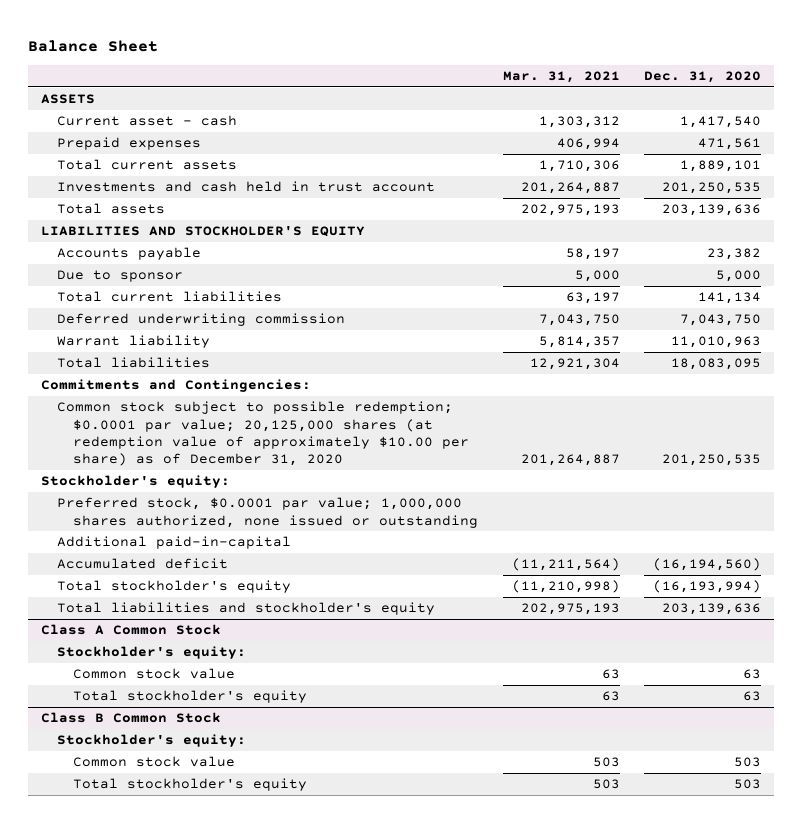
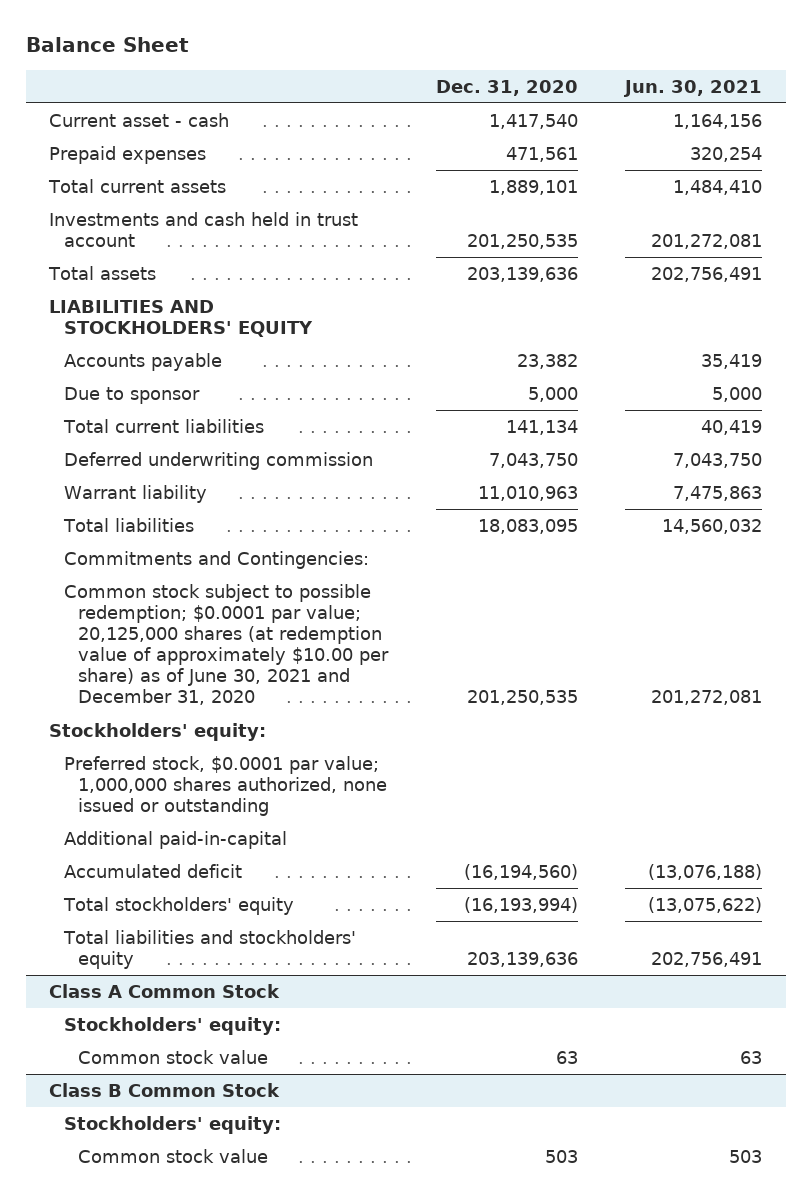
- | Mar. 31, 2021 | Dec. 31, 2020
+ | Dec. 31, 2020 | Jun. 30, 2021
- ASSETS
- LIABILITIES AND STOCKHOLDER'S EQUITY
+ LIABILITIES AND STOCKHOLDERS' EQUITY
- Common stock subject to possible redemption; $0.0001 par value; 20,125,000 shares (at redemption value of approximately $10.00 per share) as of December 31, 2020 | 201,264,887 | 201,250,535
- Stockholder's equity:
+ Common stock subject to possible redemption; $0.0001 par value; 20,125,000 shares (at redemption value of approximately $10.00 per share) as of June 30, 2021 and December 31, 2020 | 201,250,535 | 201,272,081
+ Stockholders' equity:
- Total stockholder's equity | (11,210,998) | (16,193,994)
- Total liabilities and stockholder's equity | 202,975,193 | 203,139,636
+ Total stockholders' equity | (16,193,994) | (13,075,622)
+ Total liabilities and stockholders' equity | 203,139,636 | 202,756,491
@ Class A Common Stock
- Stockholder's equity:
+ Stockholders' equity:
- Total stockholder's equity | 63 | 63
@ Class B Common Stock
- Stockholder's equity:
+ Stockholders' equity:
- Total stockholder's equity | 503 | 503

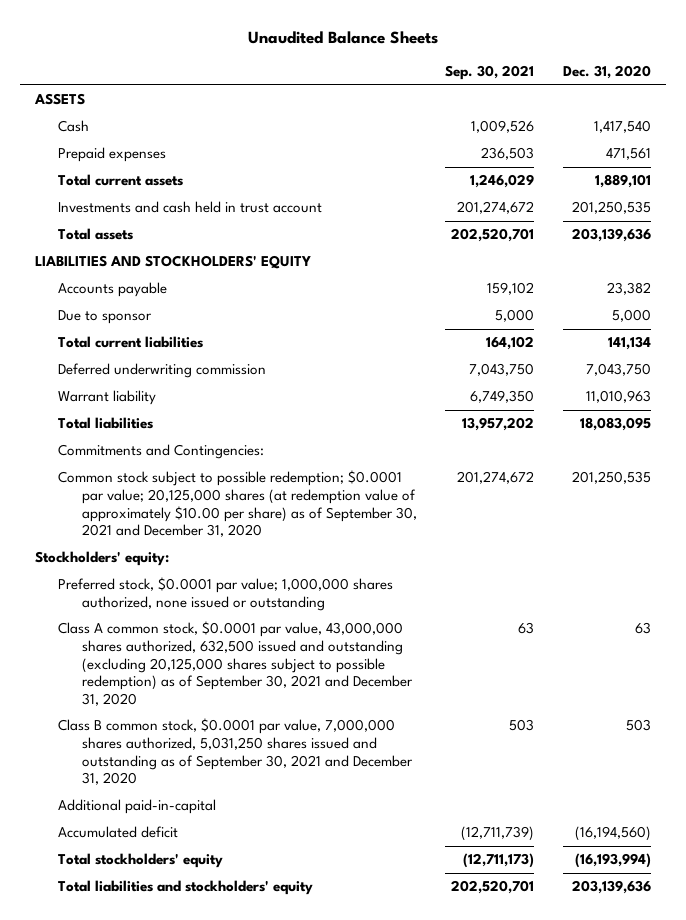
- Balance Sheet
+ Unaudited Balance Sheets
- | Dec. 31, 2020 | Jun. 30, 2021
+ | Sep. 30, 2021 | Dec. 31, 2020
- Current asset - cash | 1,417,540 | 1,164,156
+ ASSETS
+ Cash | 1,009,526 | 1,417,540
- Common stock subject to possible redemption; $0.0001 par value; 20,125,000 shares (at redemption value of approximately $10.00 per share) as of June 30, 2021 and December 31, 2020 | 201,250,535 | 201,272,081
+ Common stock subject to possible redemption; $0.0001 par value; 20,125,000 shares (at redemption value of approximately $10.00 per share) as of September 30, 2021 and December 31, 2020 | 201,274,672 | 201,250,535
+ Class A common stock, $0.0001 par value, 43,000,000 shares authorized, 632,500 issued and outstanding (excluding 20,125,000 shares subject to possible redemption) as of September 30, 2021 and December 31, 2020 | 63 | 63
+ Class B common stock, $0.0001 par value, 7,000,000 shares authorized, 5,031,250 shares issued and outstanding as of September 30, 2021 and December 31, 2020 | 503 | 503
- Class A Common Stock
- Stockholders' equity:
- Common stock value | 63 | 63
- Class B Common Stock
- Stockholders' equity:
- Common stock value | 503 | 503

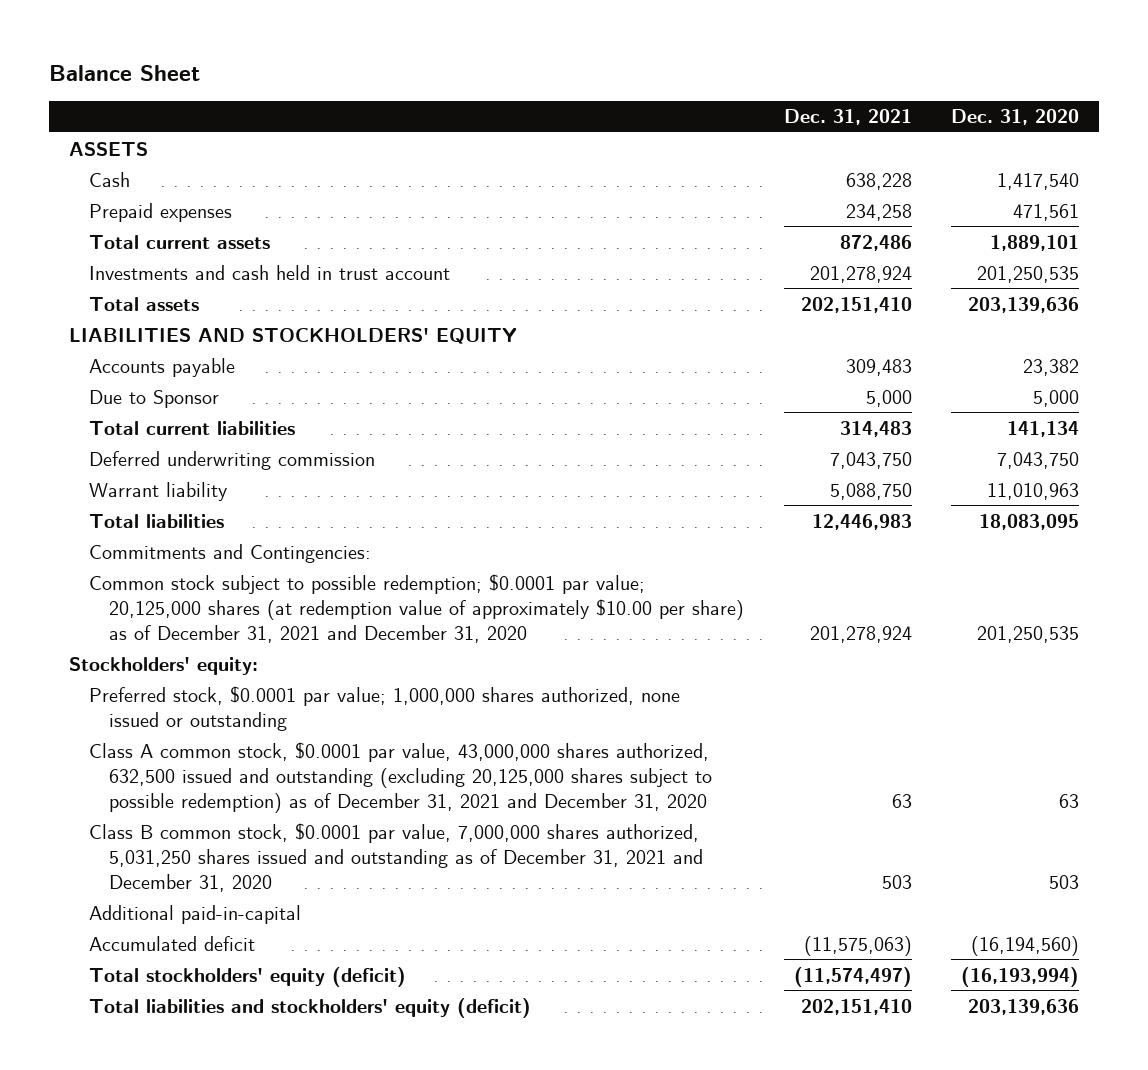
- Unaudited Balance Sheets
+ Balance Sheet
- | Sep. 30, 2021 | Dec. 31, 2020
+ | Dec. 31, 2021 | Dec. 31, 2020
- Due to sponsor | 5,000 | 5,000
+ Due to Sponsor | 5,000 | 5,000
- Common stock subject to possible redemption; $0.0001 par value; 20,125,000 shares (at redemption value of approximately $10.00 per share) as of September 30, 2021 and December 31, 2020 | 201,274,672 | 201,250,535
+ Common stock subject to possible redemption; $0.0001 par value; 20,125,000 shares (at redemption value of approximately $10.00 per share) as of December 31, 2021 and December 31, 2020 | 201,278,924 | 201,250,535
- Class A common stock, $0.0001 par value, 43,000,000 shares authorized, 632,500 issued and outstanding (excluding 20,125,000 shares subject to possible redemption) as of September 30, 2021 and December 31, 2020 | 63 | 63
- Class B common stock, $0.0001 par value, 7,000,000 shares authorized, 5,031,250 shares issued and outstanding as of September 30, 2021 and December 31, 2020 | 503 | 503
+ Class A common stock, $0.0001 par value, 43,000,000 shares authorized, 632,500 issued and outstanding (excluding 20,125,000 shares subject to possible redemption) as of December 31, 2021 and December 31, 2020 | 63 | 63
+ Class B common stock, $0.0001 par value, 7,000,000 shares authorized, 5,031,250 shares issued and outstanding as of December 31, 2021 and December 31, 2020 | 503 | 503
- Total stockholders' equity | (12,711,173) | (16,193,994)
- Total liabilities and stockholders' equity | 202,520,701 | 203,139,636
+ Total stockholders' equity (deficit) | (11,574,497) | (16,193,994)
+ Total liabilities and stockholders' equity (deficit) | 202,151,410 | 203,139,636

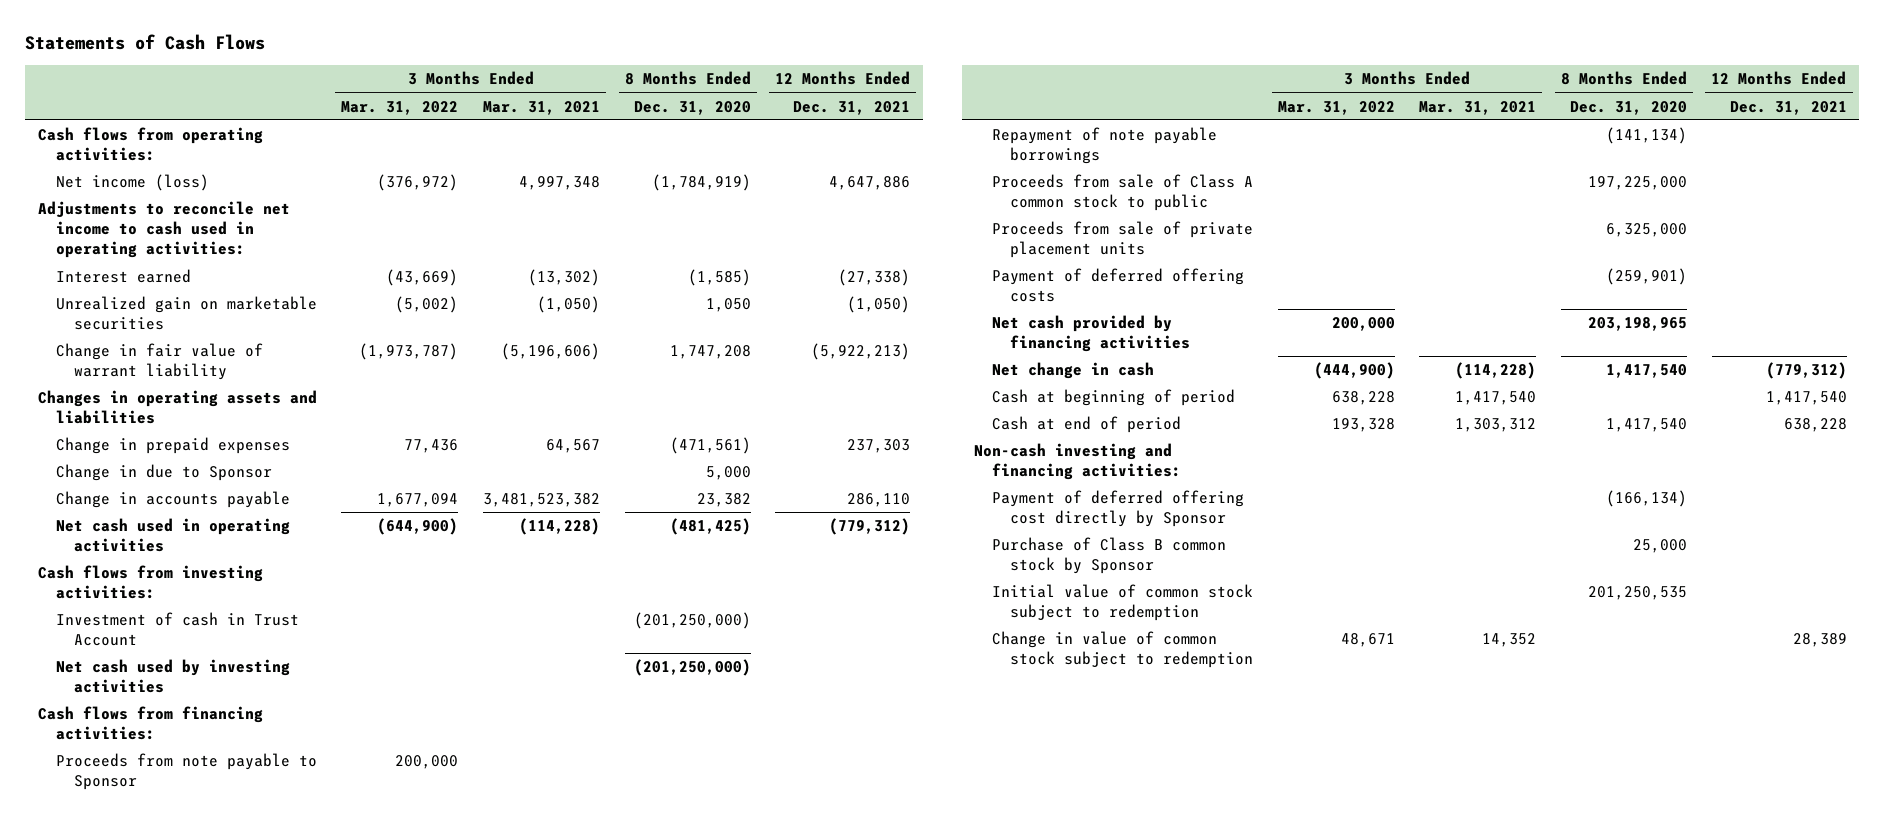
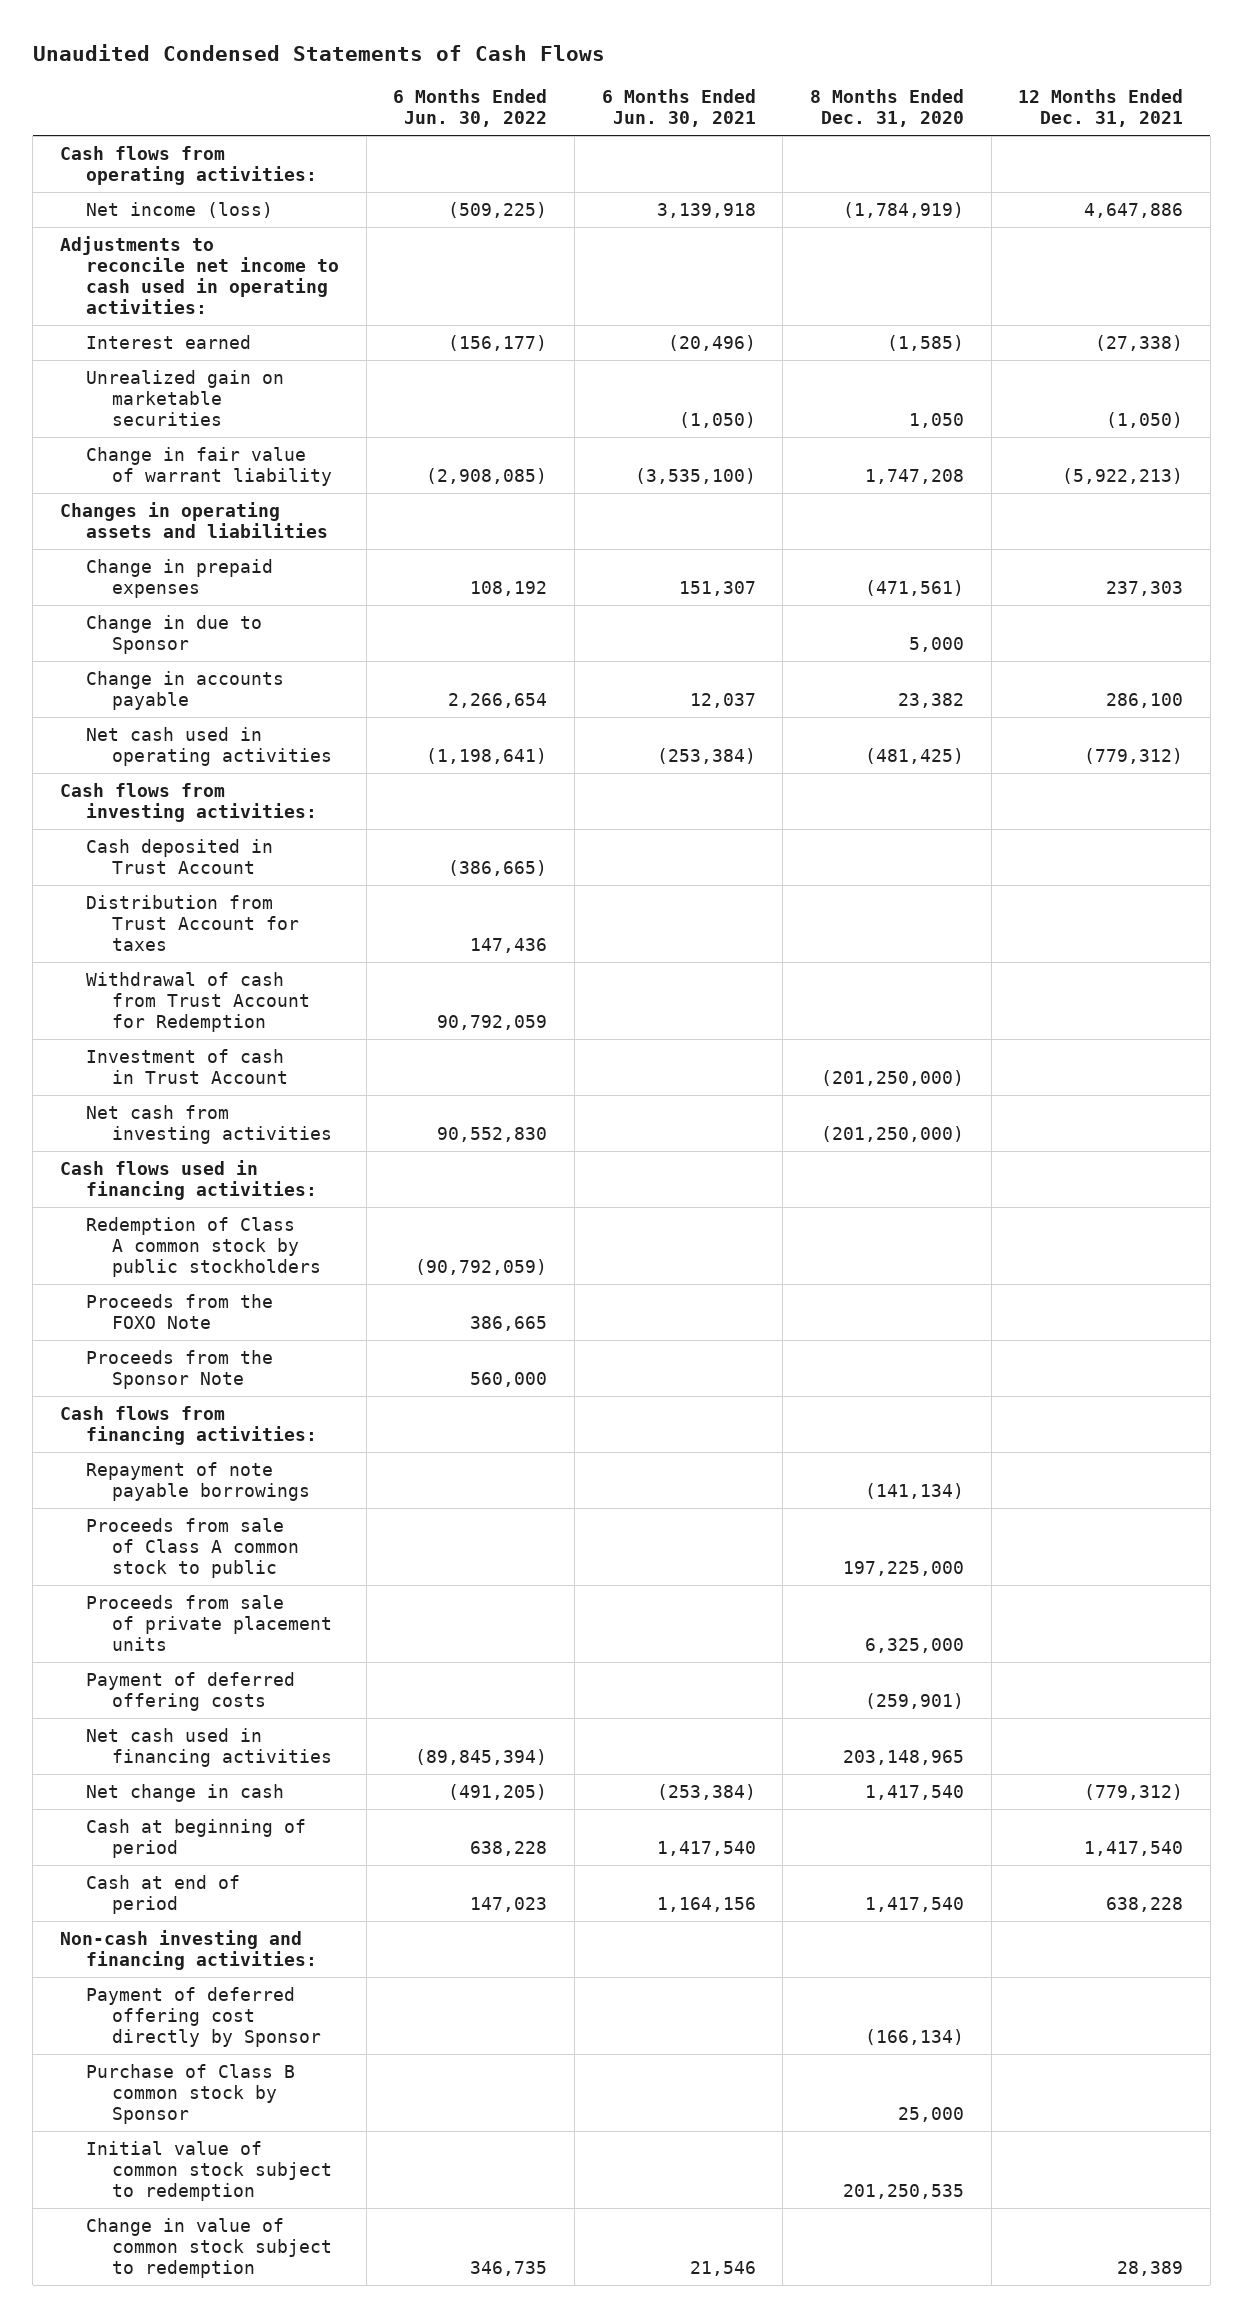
- Statements of Cash Flows
+ Unaudited Condensed Statements of Cash Flows
- | 3 Months Ended Mar. 31, 2022 | 3 Months Ended Mar. 31, 2021 | 8 Months Ended Dec. 31, 2020 | 12 Months Ended Dec. 31, 2021
+ | 6 Months Ended Jun. 30, 2022 | 6 Months Ended Jun. 30, 2021 | 8 Months Ended Dec. 31, 2020 | 12 Months Ended Dec. 31, 2021
- Change in accounts payable | 1,677,094 | 3,481,523,382 | 23,382 | 286,110
+ Change in accounts payable | 2,266,654 | 12,037 | 23,382 | 286,100
+ Cash deposited in Trust Account | (386,665) | | |
+ Distribution from Trust Account for taxes | 147,436 | | |
+ Withdrawal of cash from Trust Account for Redemption | 90,792,059 | | |
- Net cash used by investing activities | | | (201,250,000) |
+ Net cash from investing activities | 90,552,830 | | (201,250,000) |
+ Cash flows used in financing activities:
+ Redemption of Class A common stock by public stockholders | (90,792,059) | | |
+ Proceeds from the FOXO Note | 386,665 | | |
+ Proceeds from the Sponsor Note | 560,000 | | |
- Proceeds from note payable to Sponsor | 200,000 | | |
- Net cash provided by financing activities | 200,000 | | 203,198,965 |
+ Net cash used in financing activities | (89,845,394) | | 203,148,965 |

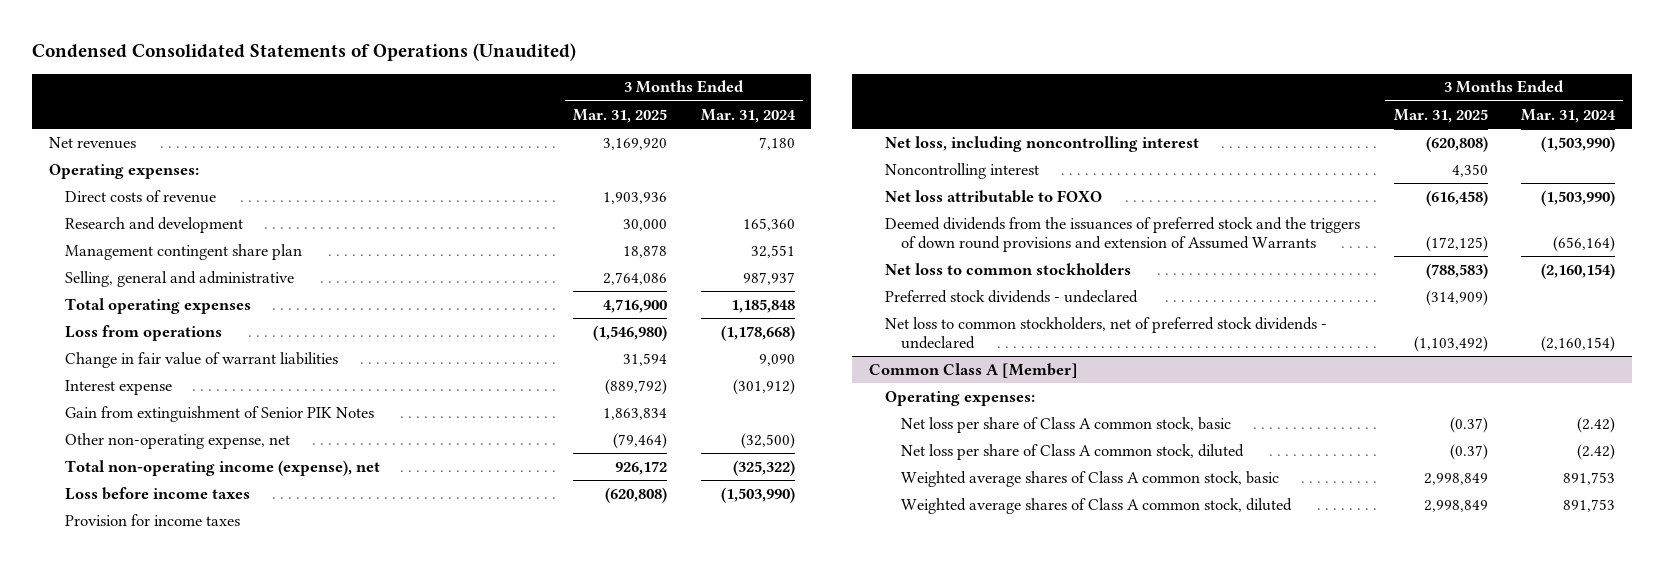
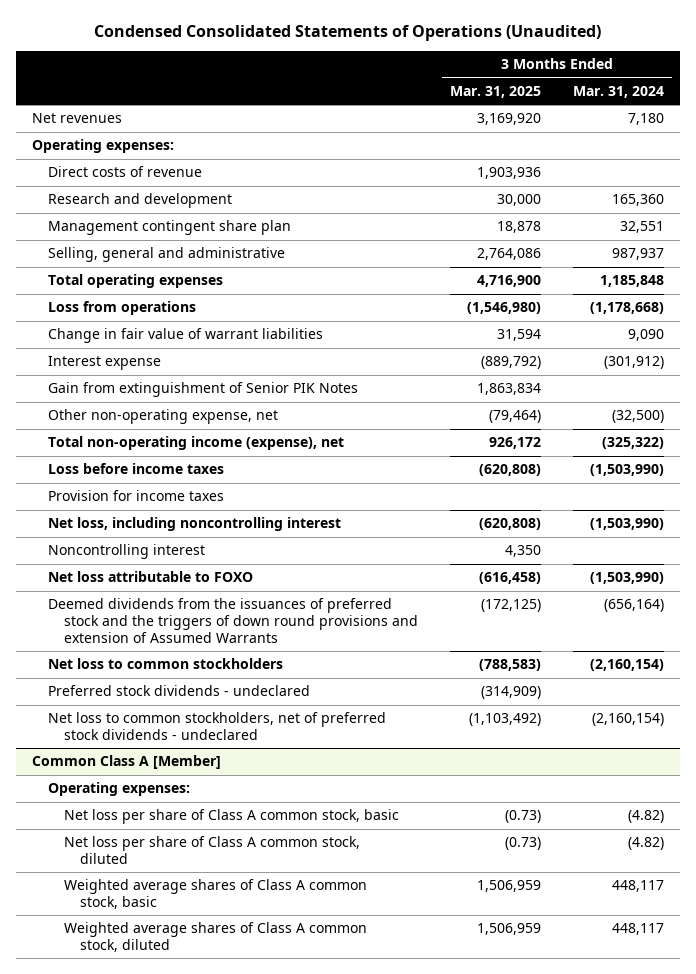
@ Common Class A [Member]
- Net loss per share of Class A common stock, basic | (0.37) | (2.42)
- Net loss per share of Class A common stock, diluted | (0.37) | (2.42)
- Weighted average shares of Class A common stock, basic | 2,998,849 | 891,753
- Weighted average shares of Class A common stock, diluted | 2,998,849 | 891,753
+ Net loss per share of Class A common stock, basic | (0.73) | (4.82)
+ Net loss per share of Class A common stock, diluted | (0.73) | (4.82)
+ Weighted average shares of Class A common stock, basic | 1,506,959 | 448,117
+ Weighted average shares of Class A common stock, diluted | 1,506,959 | 448,117

